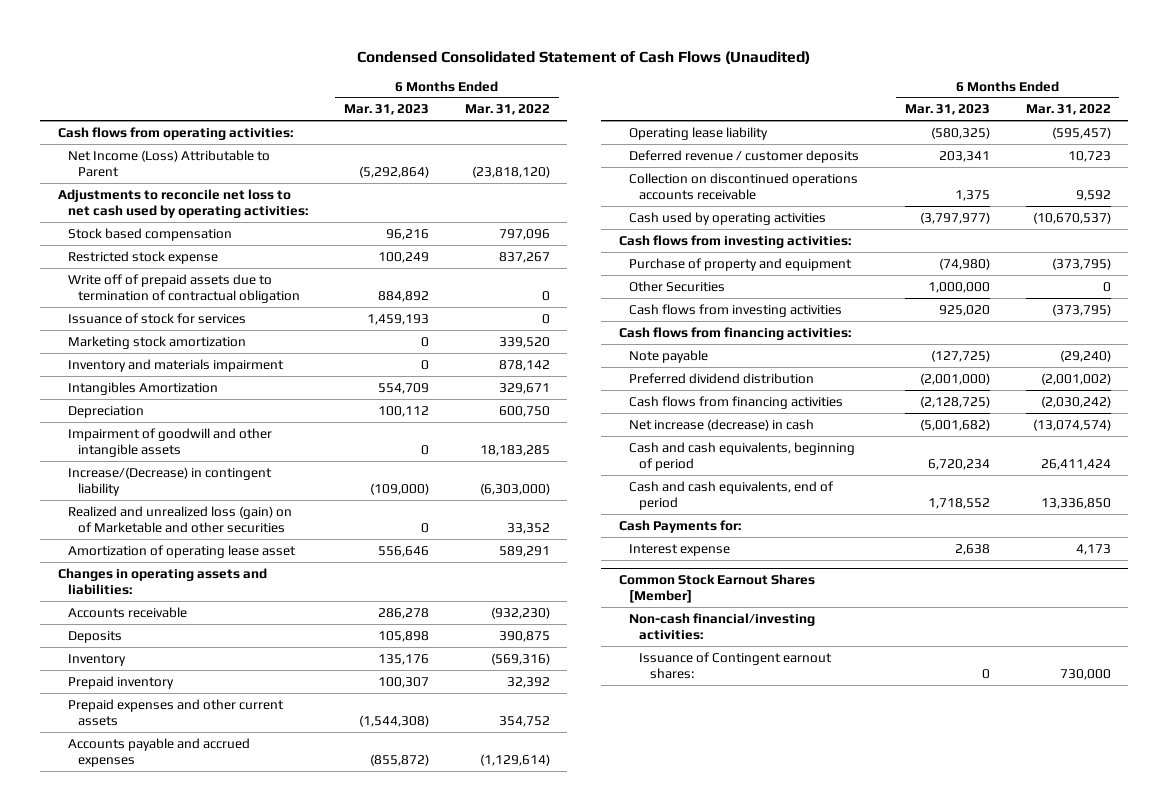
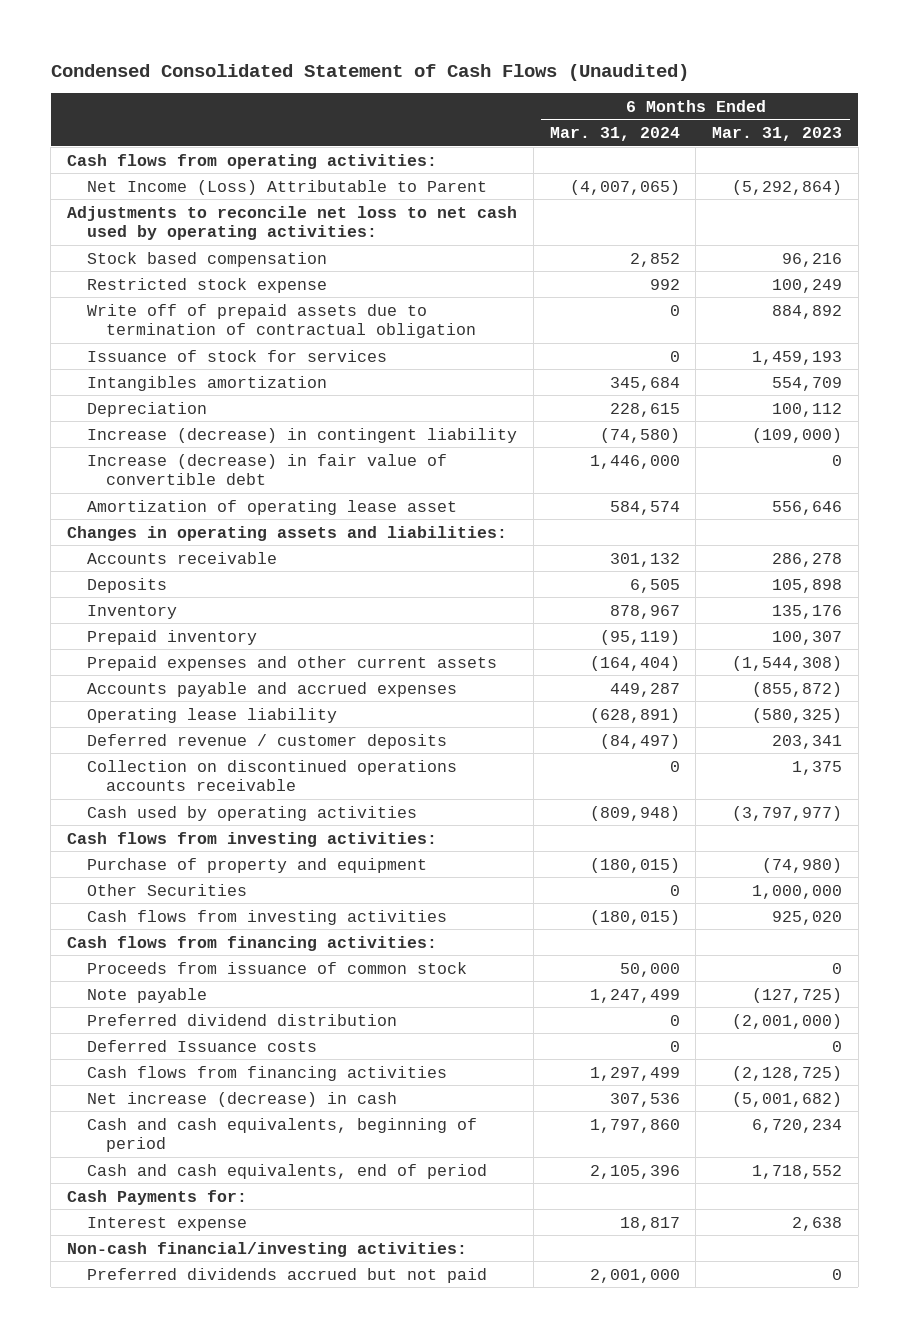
- | 6 Months Ended Mar. 31, 2023 | 6 Months Ended Mar. 31, 2022
+ | 6 Months Ended Mar. 31, 2024 | 6 Months Ended Mar. 31, 2023
- Marketing stock amortization | 0 | 339,520
- Inventory and materials impairment | 0 | 878,142
- Intangibles Amortization | 554,709 | 329,671
+ Intangibles amortization | 345,684 | 554,709
- Impairment of goodwill and other intangible assets | 0 | 18,183,285
- Increase/(Decrease) in contingent liability | (109,000) | (6,303,000)
- Realized and unrealized loss (gain) on of Marketable and other securities | 0 | 33,352
+ Increase (decrease) in contingent liability | (74,580) | (109,000)
+ Increase (decrease) in fair value of convertible debt | 1,446,000 | 0
+ Proceeds from issuance of common stock | 50,000 | 0
+ Deferred Issuance costs | 0 | 0
- Common Stock Earnout Shares [Member]
- Issuance of Contingent earnout shares: | 0 | 730,000
+ Preferred dividends accrued but not paid | 2,001,000 | 0

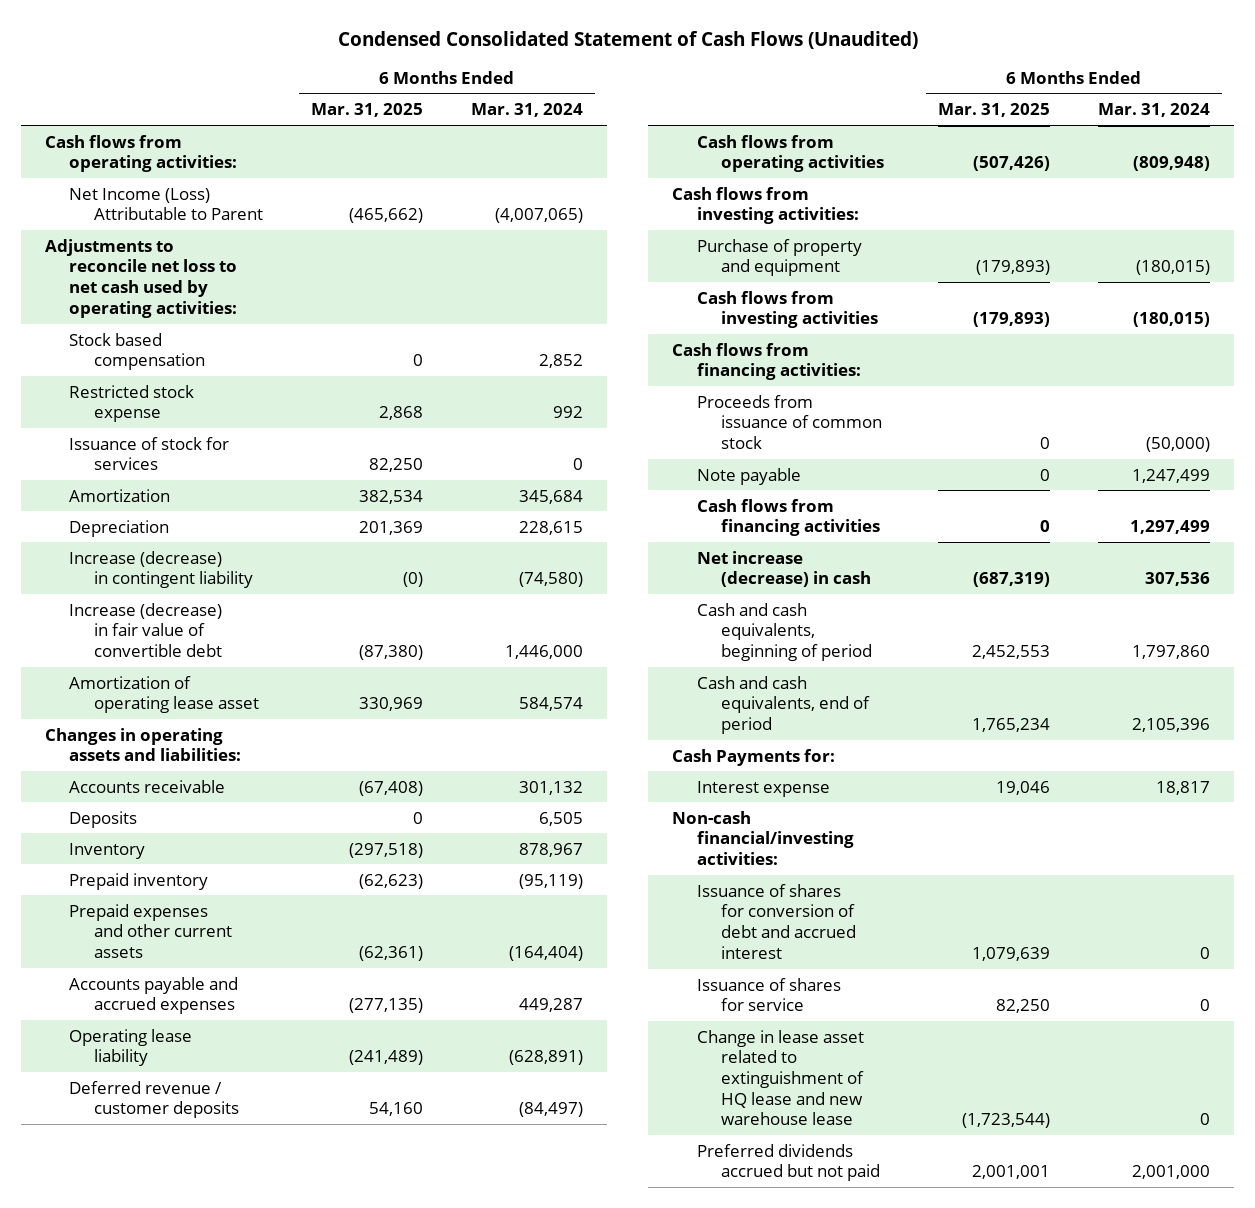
- | 6 Months Ended Mar. 31, 2024 | 6 Months Ended Mar. 31, 2023
+ | 6 Months Ended Mar. 31, 2025 | 6 Months Ended Mar. 31, 2024
- Write off of prepaid assets due to termination of contractual obligation | 0 | 884,892
- Intangibles amortization | 345,684 | 554,709
+ Amortization | 382,534 | 345,684
- Collection on discontinued operations accounts receivable | 0 | 1,375
- Cash used by operating activities | (809,948) | (3,797,977)
+ Cash flows from operating activities | (507,426) | (809,948)
- Other Securities | 0 | 1,000,000
- Proceeds from issuance of common stock | 50,000 | 0
+ Proceeds from issuance of common stock | 0 | (50,000)
- Preferred dividend distribution | 0 | (2,001,000)
- Deferred Issuance costs | 0 | 0
+ Issuance of shares for conversion of debt and accrued interest | 1,079,639 | 0
+ Issuance of shares for service | 82,250 | 0
+ Change in lease asset related to extinguishment of HQ lease and new warehouse lease | (1,723,544) | 0

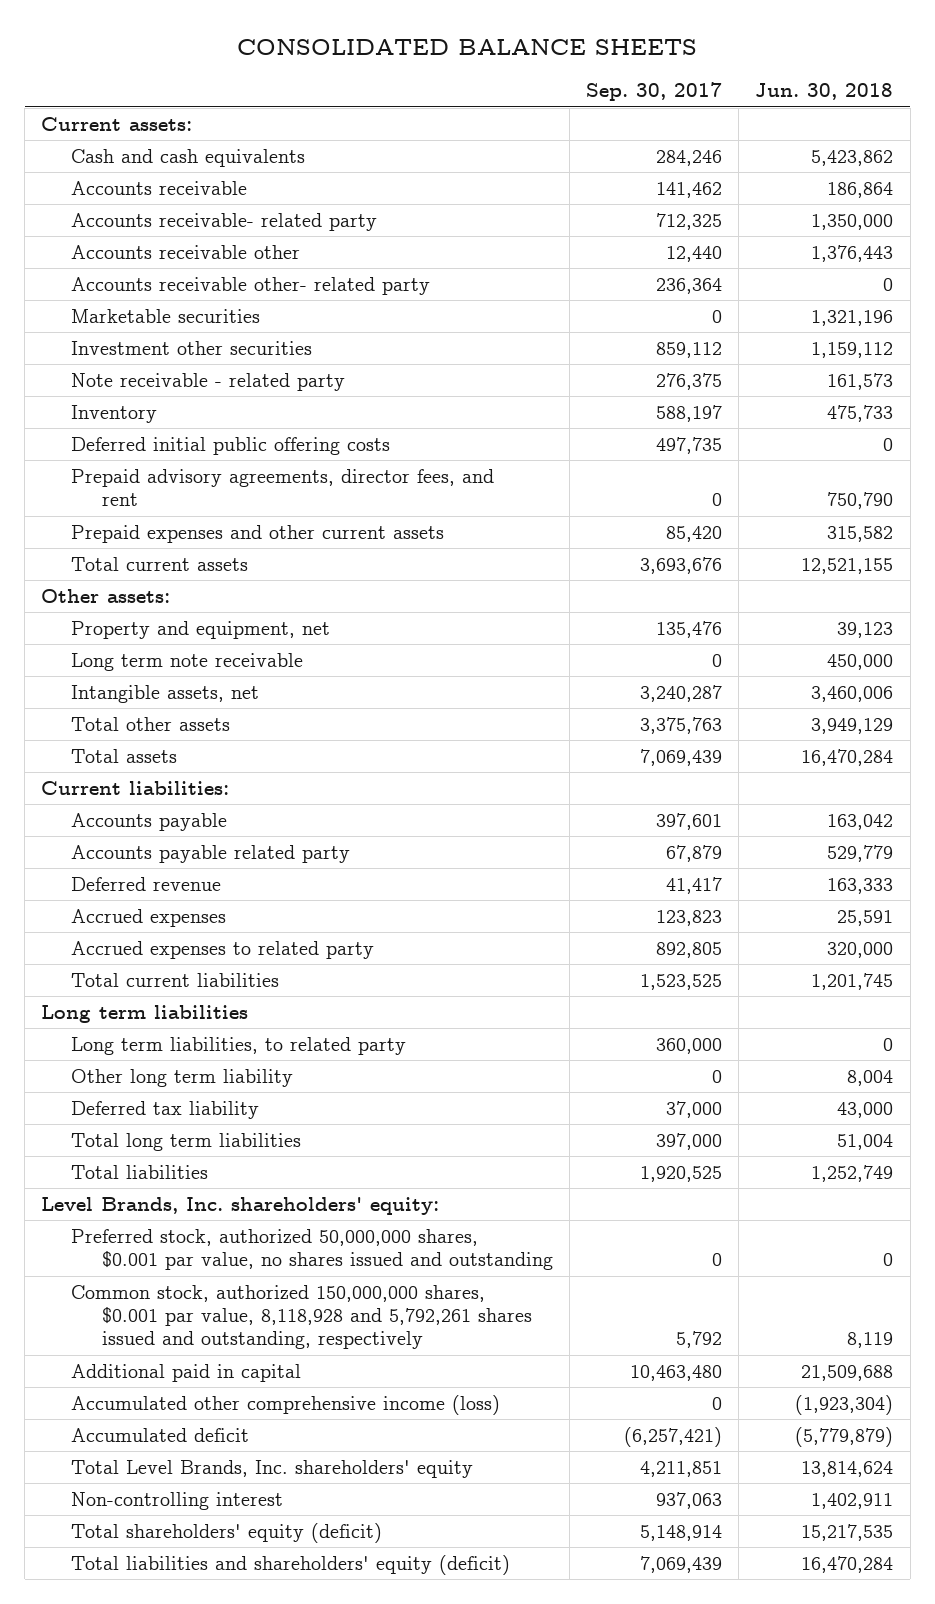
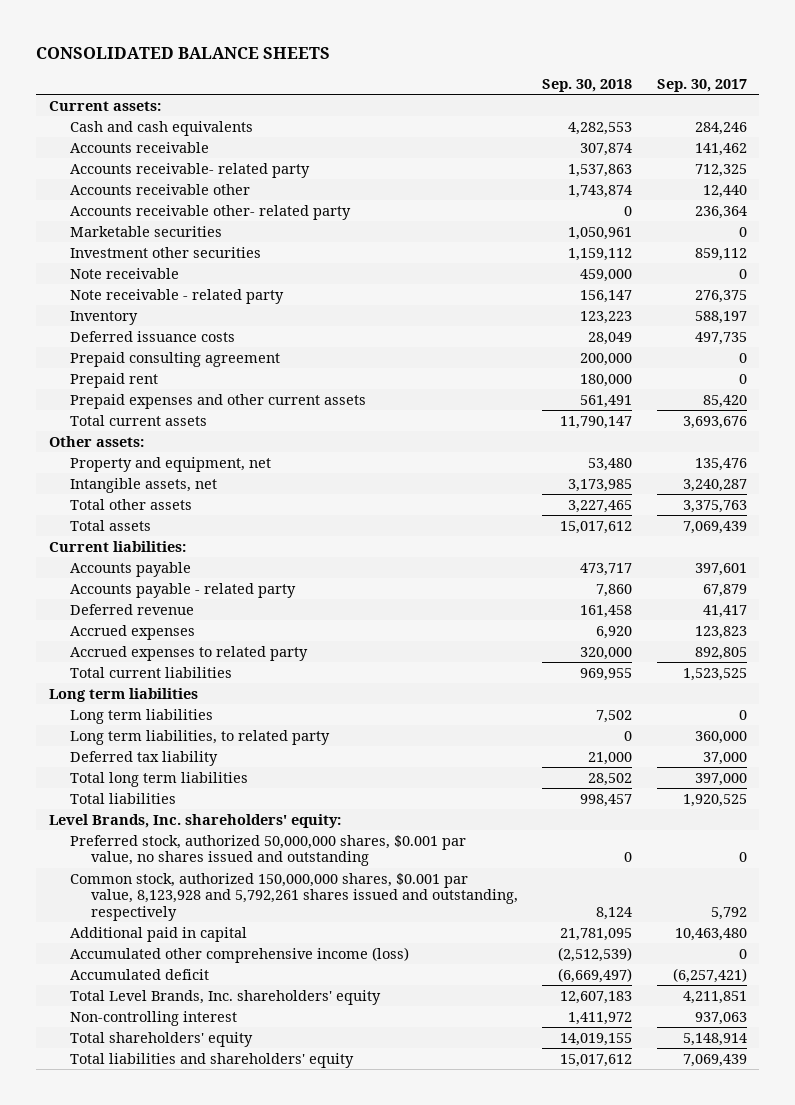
- | Sep. 30, 2017 | Jun. 30, 2018
+ | Sep. 30, 2018 | Sep. 30, 2017
+ Note receivable | 459,000 | 0
- Deferred initial public offering costs | 497,735 | 0
- Prepaid advisory agreements, director fees, and rent | 0 | 750,790
+ Deferred issuance costs | 28,049 | 497,735
+ Prepaid consulting agreement | 200,000 | 0
+ Prepaid rent | 180,000 | 0
- Long term note receivable | 0 | 450,000
- Accounts payable related party | 67,879 | 529,779
+ Accounts payable - related party | 7,860 | 67,879
+ Long term liabilities | 7,502 | 0
- Other long term liability | 0 | 8,004
- Common stock, authorized 150,000,000 shares, $0.001 par value, 8,118,928 and 5,792,261 shares issued and outstanding, respectively | 5,792 | 8,119
+ Common stock, authorized 150,000,000 shares, $0.001 par value, 8,123,928 and 5,792,261 shares issued and outstanding, respectively | 8,124 | 5,792
- Total shareholders' equity (deficit) | 5,148,914 | 15,217,535
- Total liabilities and shareholders' equity (deficit) | 7,069,439 | 16,470,284
+ Total shareholders' equity | 14,019,155 | 5,148,914
+ Total liabilities and shareholders' equity | 15,017,612 | 7,069,439

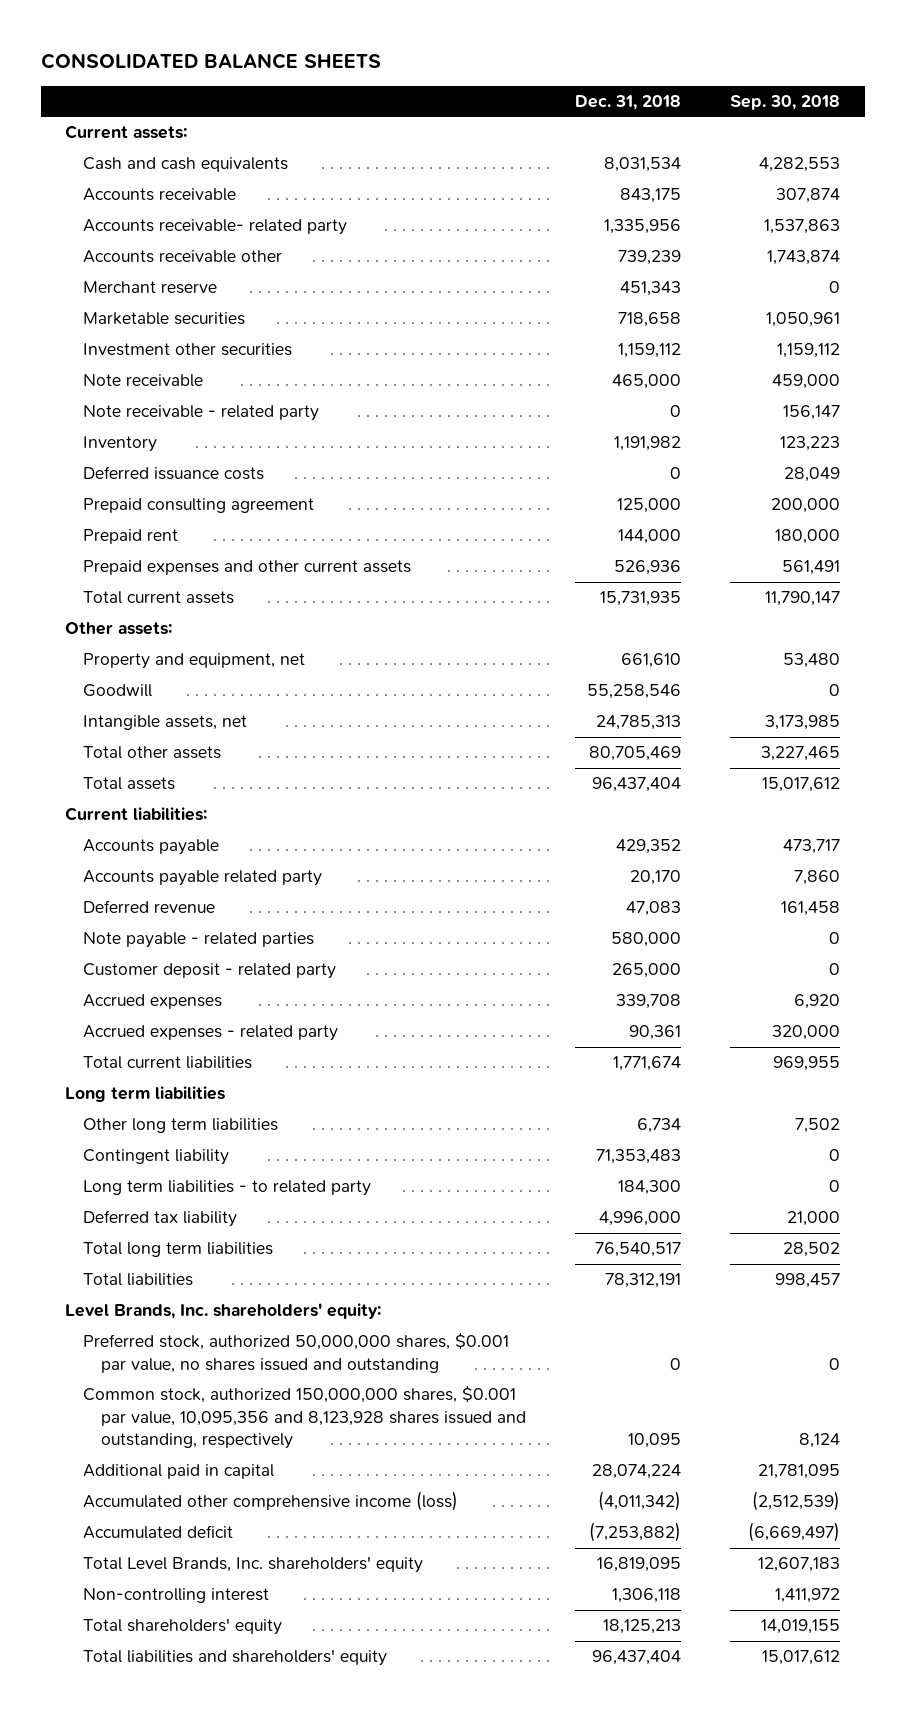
- | Sep. 30, 2018 | Sep. 30, 2017
+ | Dec. 31, 2018 | Sep. 30, 2018
- Accounts receivable other- related party | 0 | 236,364
+ Merchant reserve | 451,343 | 0
+ Goodwill | 55,258,546 | 0
- Accounts payable - related party | 7,860 | 67,879
+ Accounts payable related party | 20,170 | 7,860
+ Note payable - related parties | 580,000 | 0
+ Customer deposit - related party | 265,000 | 0
- Accrued expenses to related party | 320,000 | 892,805
+ Accrued expenses - related party | 90,361 | 320,000
- Long term liabilities | 7,502 | 0
- Long term liabilities, to related party | 0 | 360,000
+ Other long term liabilities | 6,734 | 7,502
+ Contingent liability | 71,353,483 | 0
+ Long term liabilities - to related party | 184,300 | 0
- Common stock, authorized 150,000,000 shares, $0.001 par value, 8,123,928 and 5,792,261 shares issued and outstanding, respectively | 8,124 | 5,792
+ Common stock, authorized 150,000,000 shares, $0.001 par value, 10,095,356 and 8,123,928 shares issued and outstanding, respectively | 10,095 | 8,124

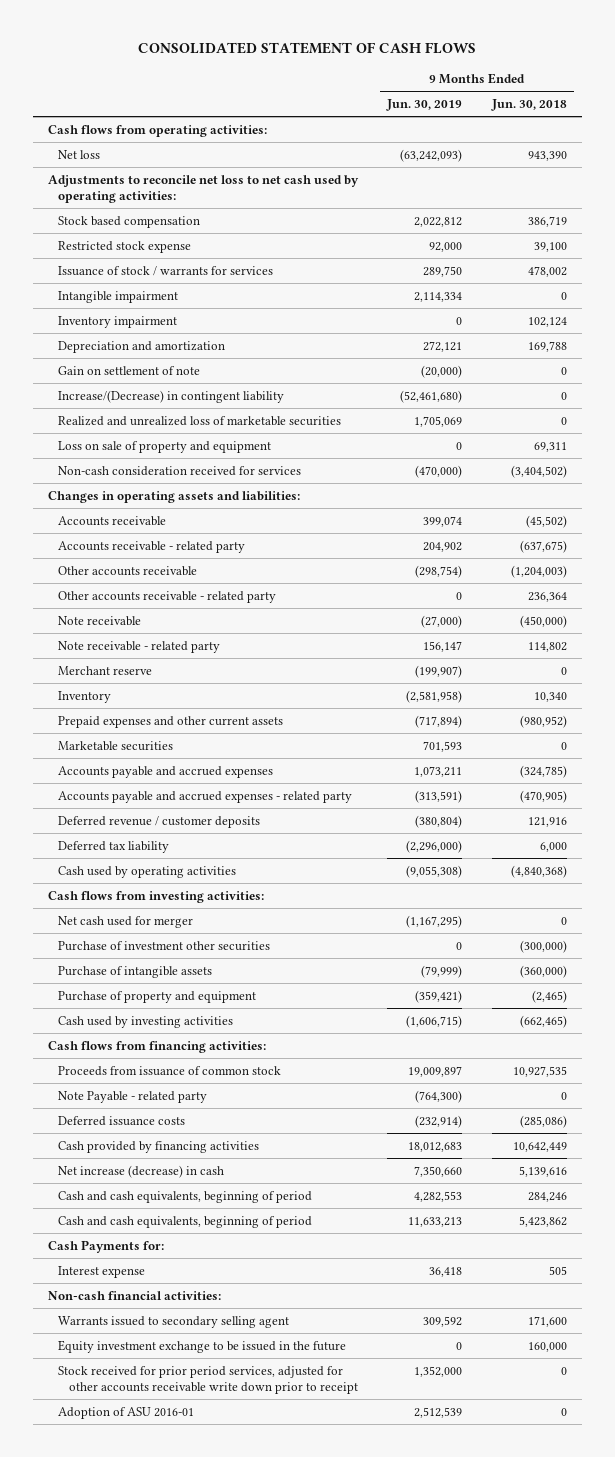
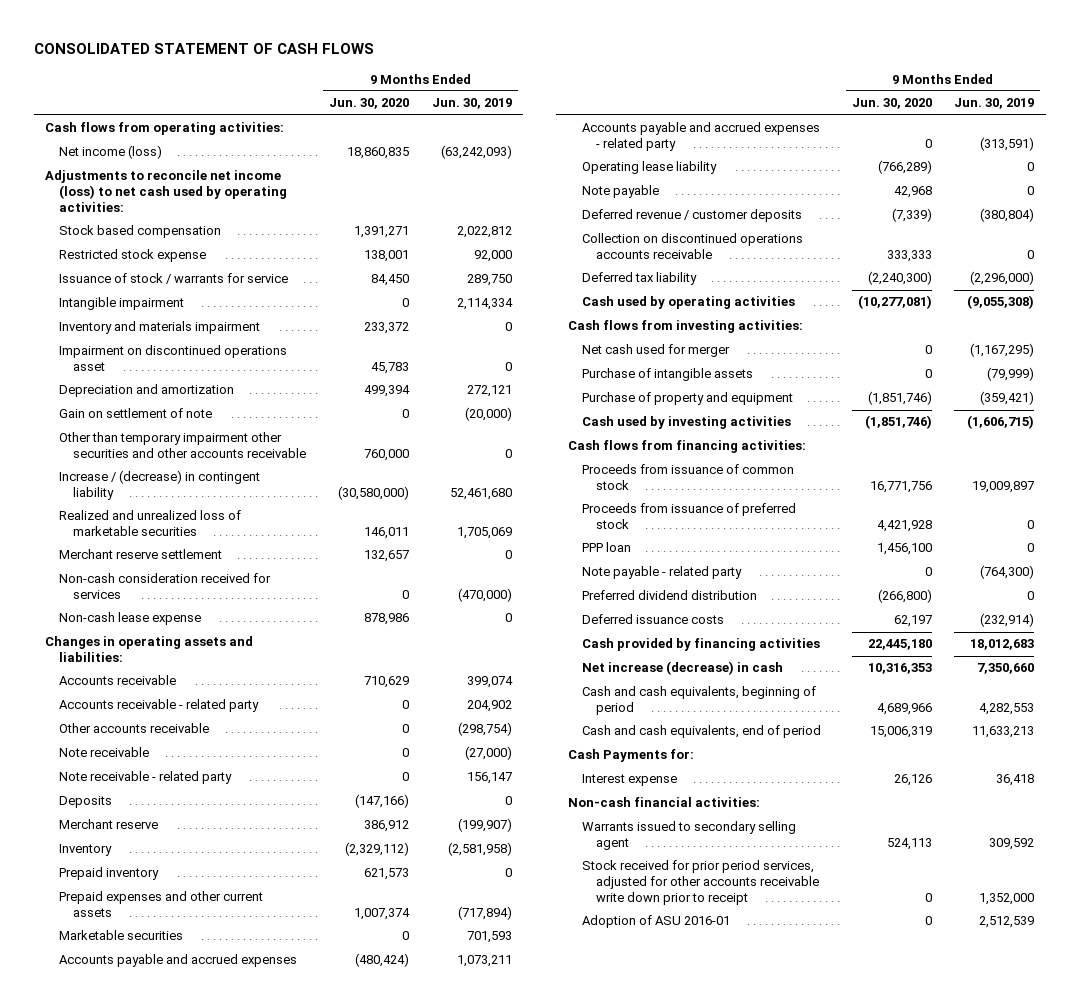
- | 9 Months Ended Jun. 30, 2019 | 9 Months Ended Jun. 30, 2018
+ | 9 Months Ended Jun. 30, 2020 | 9 Months Ended Jun. 30, 2019
- Net loss | (63,242,093) | 943,390
- Adjustments to reconcile net loss to net cash used by operating activities:
+ Net income (loss) | 18,860,835 | (63,242,093)
+ Adjustments to reconcile net income (loss) to net cash used by operating activities:
- Issuance of stock / warrants for services | 289,750 | 478,002
+ Issuance of stock / warrants for service | 84,450 | 289,750
- Inventory impairment | 0 | 102,124
+ Inventory and materials impairment | 233,372 | 0
+ Impairment on discontinued operations asset | 45,783 | 0
- Increase/(Decrease) in contingent liability | (52,461,680) | 0
+ Other than temporary impairment other securities and other accounts receivable | 760,000 | 0
+ Increase / (decrease) in contingent liability | (30,580,000) | 52,461,680
- Loss on sale of property and equipment | 0 | 69,311
+ Merchant reserve settlement | 132,657 | 0
+ Non-cash lease expense | 878,986 | 0
- Other accounts receivable - related party | 0 | 236,364
+ Deposits | (147,166) | 0
+ Prepaid inventory | 621,573 | 0
+ Operating lease liability | (766,289) | 0
+ Note payable | 42,968 | 0
+ Collection on discontinued operations accounts receivable | 333,333 | 0
- Purchase of investment other securities | 0 | (300,000)
- Note Payable - related party | (764,300) | 0
+ Proceeds from issuance of preferred stock | 4,421,928 | 0
+ PPP loan | 1,456,100 | 0
+ Note payable - related party | 0 | (764,300)
+ Preferred dividend distribution | (266,800) | 0
- Cash and cash equivalents, beginning of period | 11,633,213 | 5,423,862
+ Cash and cash equivalents, end of period | 15,006,319 | 11,633,213
- Equity investment exchange to be issued in the future | 0 | 160,000

